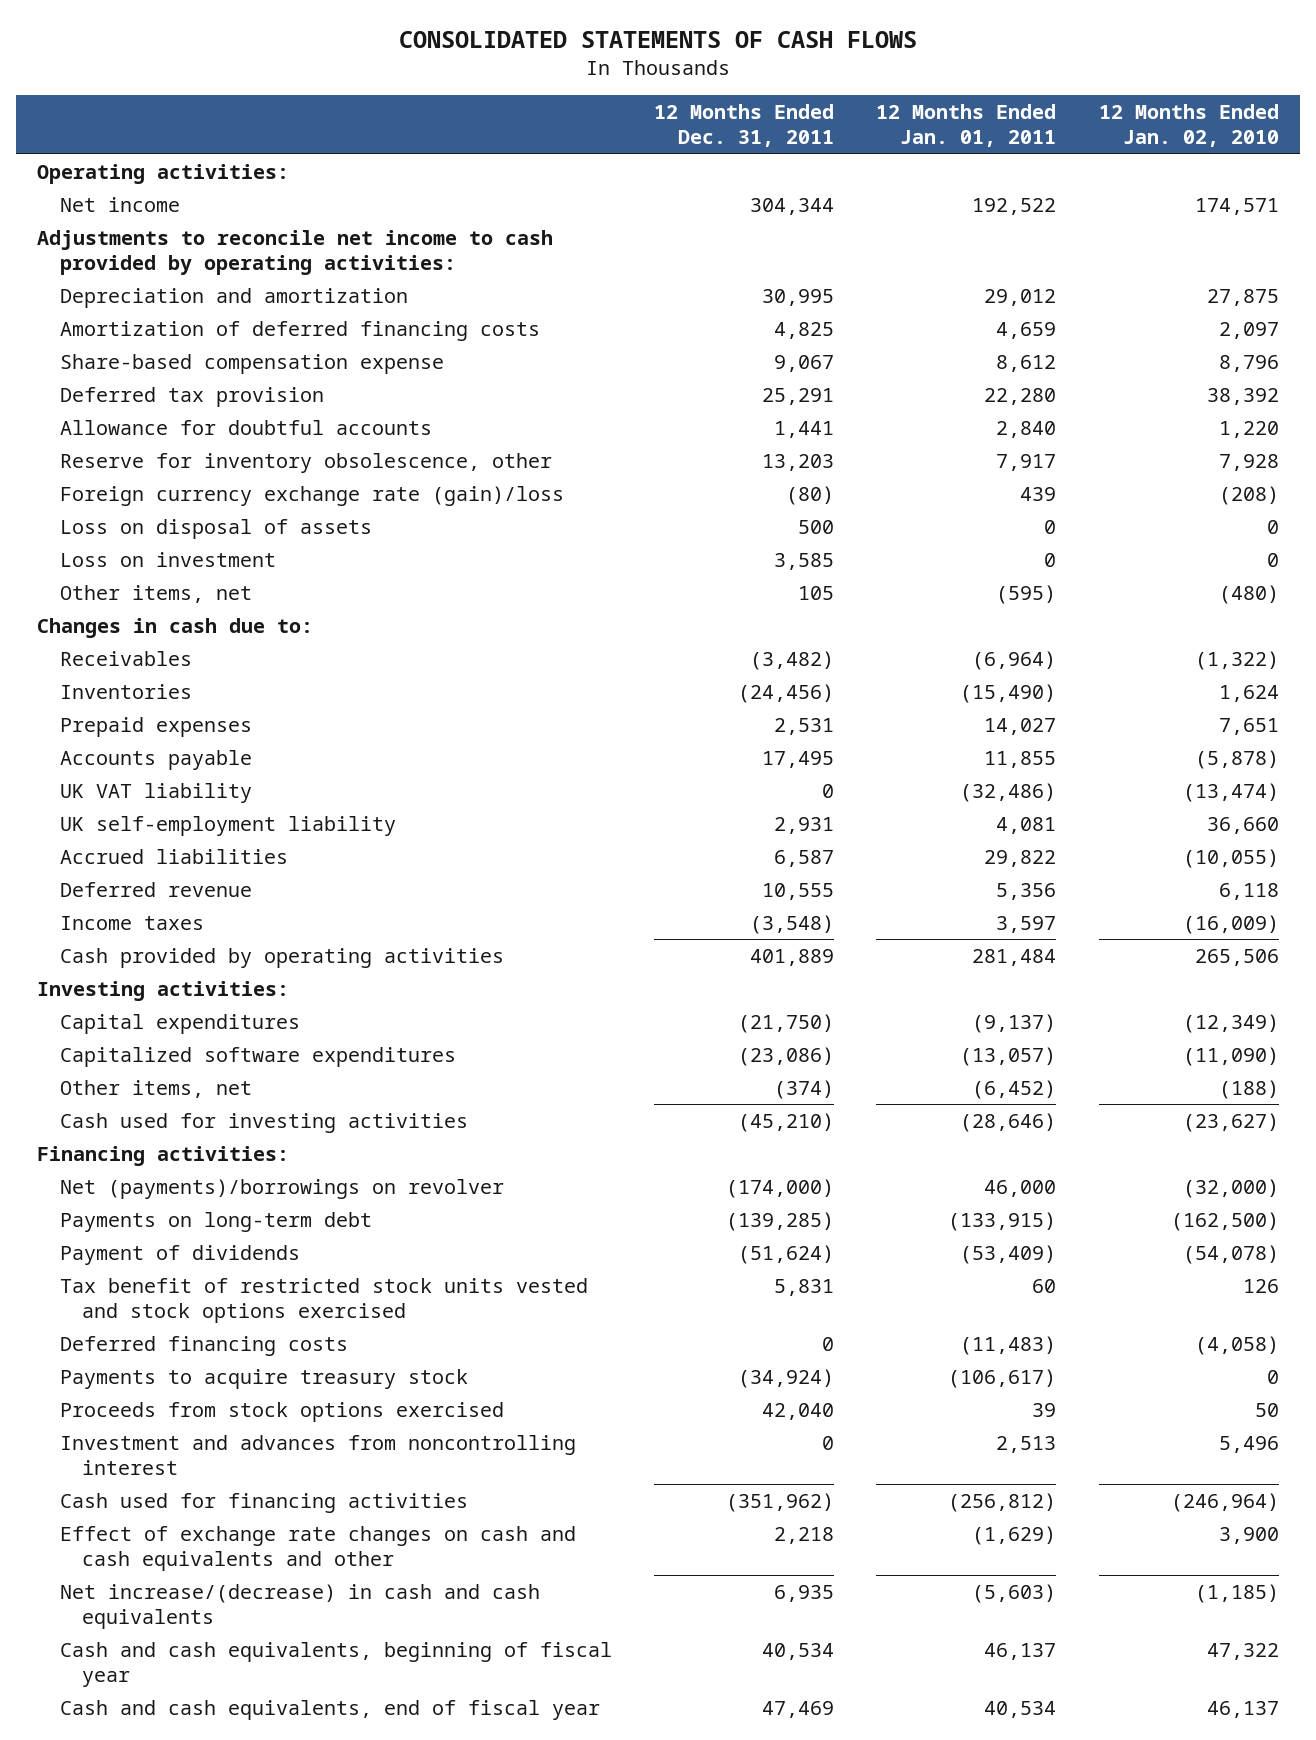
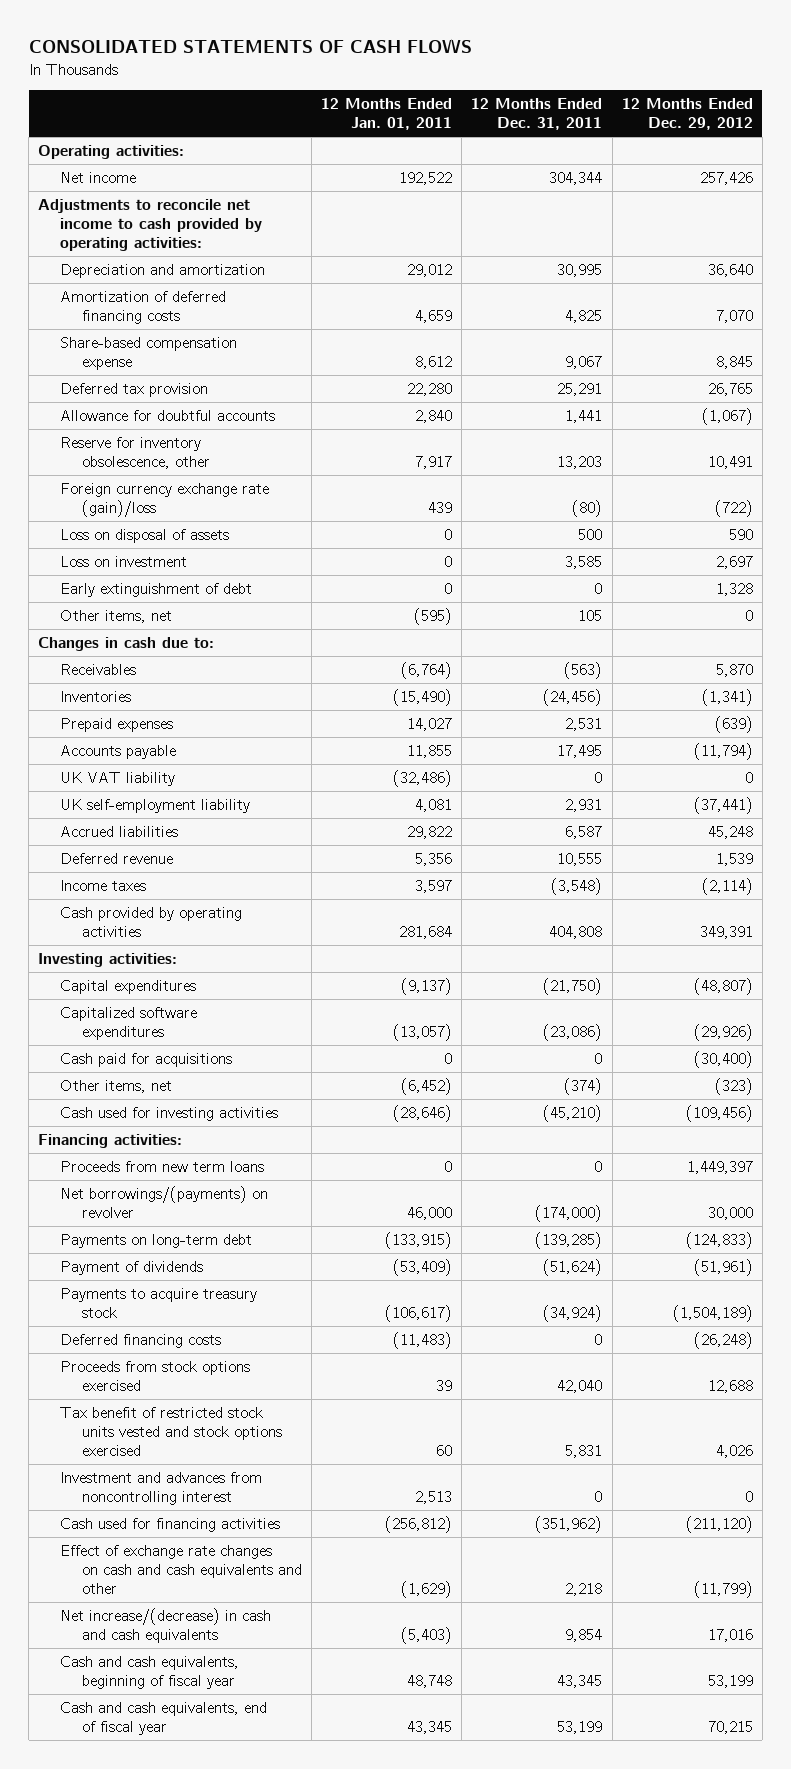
- | 12 Months Ended Dec. 31, 2011 | 12 Months Ended Jan. 01, 2011 | 12 Months Ended Jan. 02, 2010
+ | 12 Months Ended Jan. 01, 2011 | 12 Months Ended Dec. 31, 2011 | 12 Months Ended Dec. 29, 2012
+ Early extinguishment of debt | 0 | 0 | 1,328
- Receivables | (3,482) | (6,964) | (1,322)
+ Receivables | (6,764) | (563) | 5,870
- Cash provided by operating activities | 401,889 | 281,484 | 265,506
+ Cash provided by operating activities | 281,684 | 404,808 | 349,391
+ Cash paid for acquisitions | 0 | 0 | (30,400)
- Net (payments)/borrowings on revolver | (174,000) | 46,000 | (32,000)
+ Proceeds from new term loans | 0 | 0 | 1,449,397
+ Net borrowings/(payments) on revolver | 46,000 | (174,000) | 30,000
moved down: Deferred financing costs | (11,483) | 0 | (26,248)
moved down: Tax benefit of restricted stock units vested and stock options exercised | 60 | 5,831 | 4,026
- Net increase/(decrease) in cash and cash equivalents | 6,935 | (5,603) | (1,185)
- Cash and cash equivalents, beginning of fiscal year | 40,534 | 46,137 | 47,322
- Cash and cash equivalents, end of fiscal year | 47,469 | 40,534 | 46,137
+ Net increase/(decrease) in cash and cash equivalents | (5,403) | 9,854 | 17,016
+ Cash and cash equivalents, beginning of fiscal year | 48,748 | 43,345 | 53,199
+ Cash and cash equivalents, end of fiscal year | 43,345 | 53,199 | 70,215

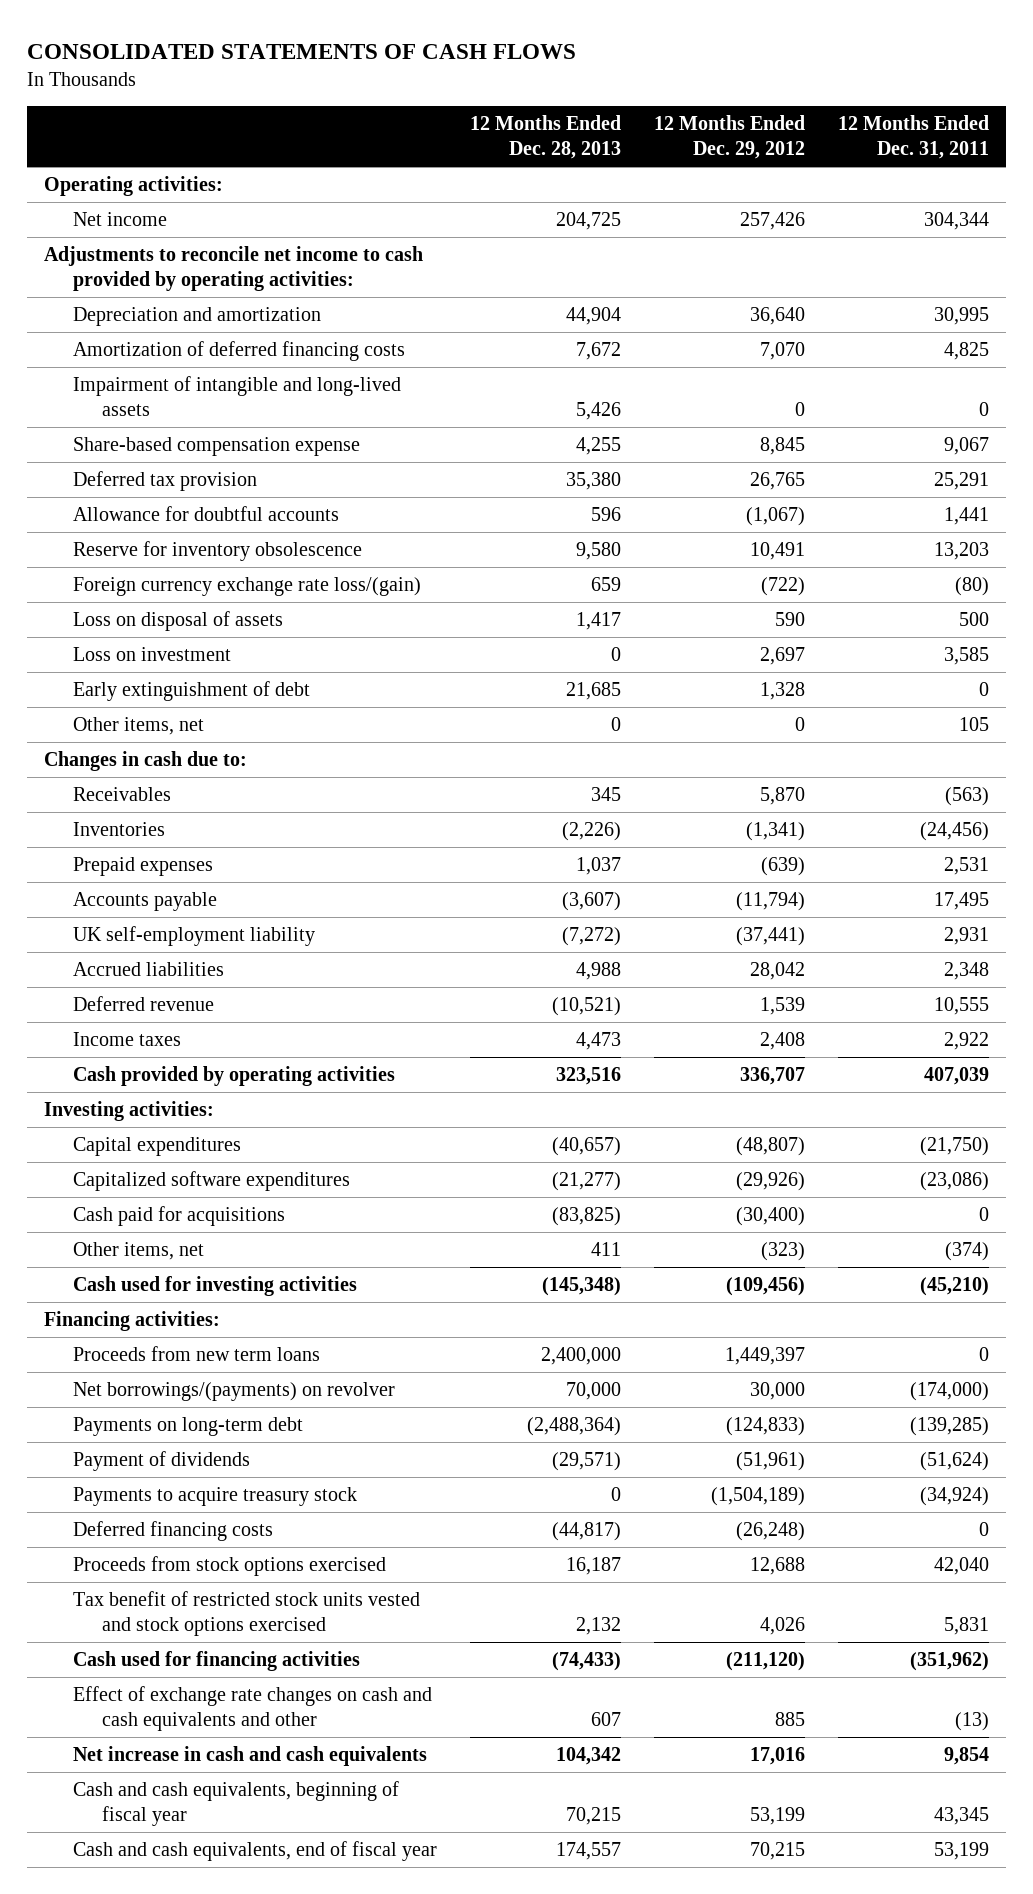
- | 12 Months Ended Jan. 01, 2011 | 12 Months Ended Dec. 31, 2011 | 12 Months Ended Dec. 29, 2012
+ | 12 Months Ended Dec. 28, 2013 | 12 Months Ended Dec. 29, 2012 | 12 Months Ended Dec. 31, 2011
+ Impairment of intangible and long-lived assets | 5,426 | 0 | 0
- Reserve for inventory obsolescence, other | 7,917 | 13,203 | 10,491
- Foreign currency exchange rate (gain)/loss | 439 | (80) | (722)
+ Reserve for inventory obsolescence | 9,580 | 10,491 | 13,203
+ Foreign currency exchange rate loss/(gain) | 659 | (722) | (80)
- UK VAT liability | (32,486) | 0 | 0
- Accrued liabilities | 29,822 | 6,587 | 45,248
+ Accrued liabilities | 4,988 | 28,042 | 2,348
- Income taxes | 3,597 | (3,548) | (2,114)
- Cash provided by operating activities | 281,684 | 404,808 | 349,391
+ Income taxes | 4,473 | 2,408 | 2,922
+ Cash provided by operating activities | 323,516 | 336,707 | 407,039
- Investment and advances from noncontrolling interest | 2,513 | 0 | 0
- Effect of exchange rate changes on cash and cash equivalents and other | (1,629) | 2,218 | (11,799)
- Net increase/(decrease) in cash and cash equivalents | (5,403) | 9,854 | 17,016
+ Effect of exchange rate changes on cash and cash equivalents and other | 607 | 885 | (13)
+ Net increase in cash and cash equivalents | 104,342 | 17,016 | 9,854

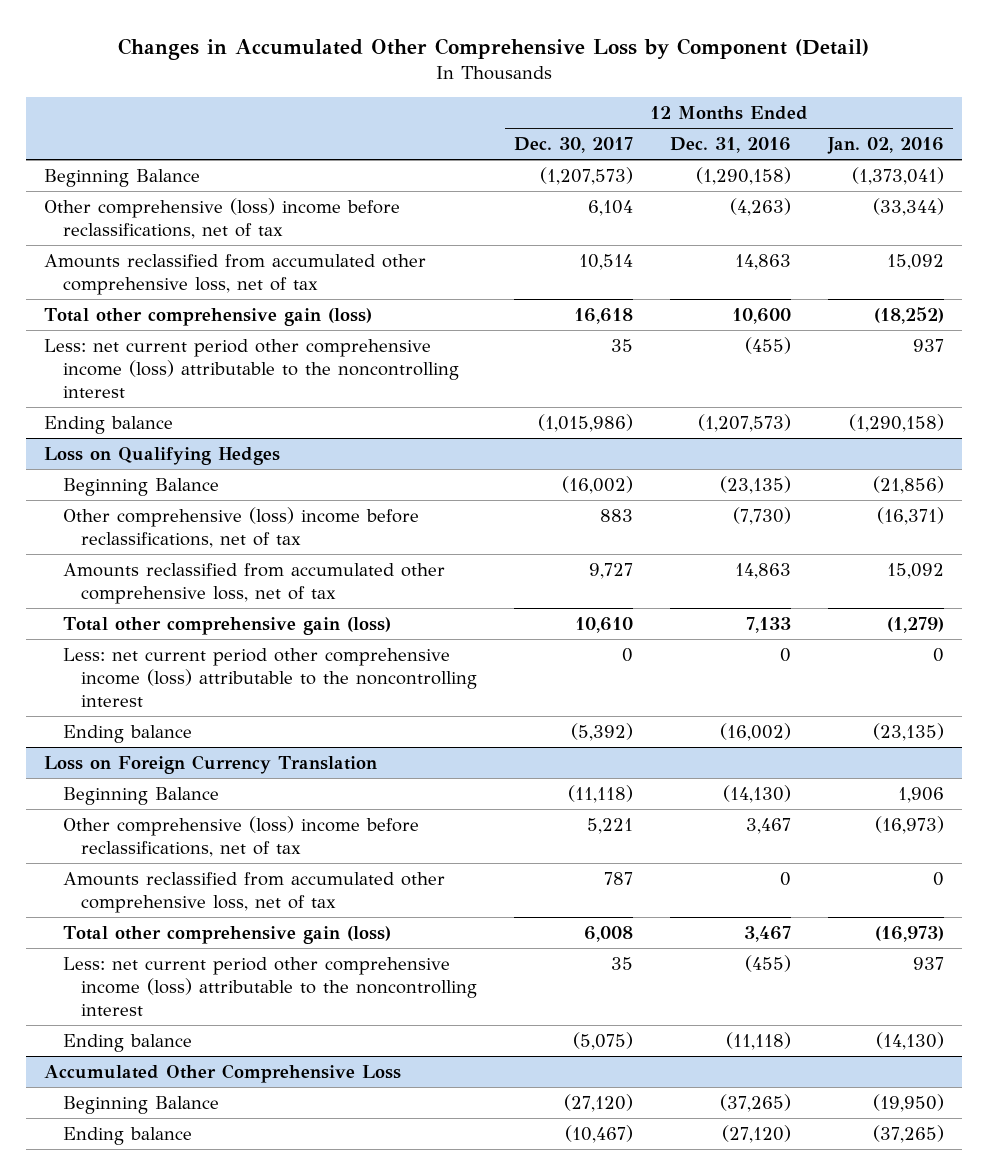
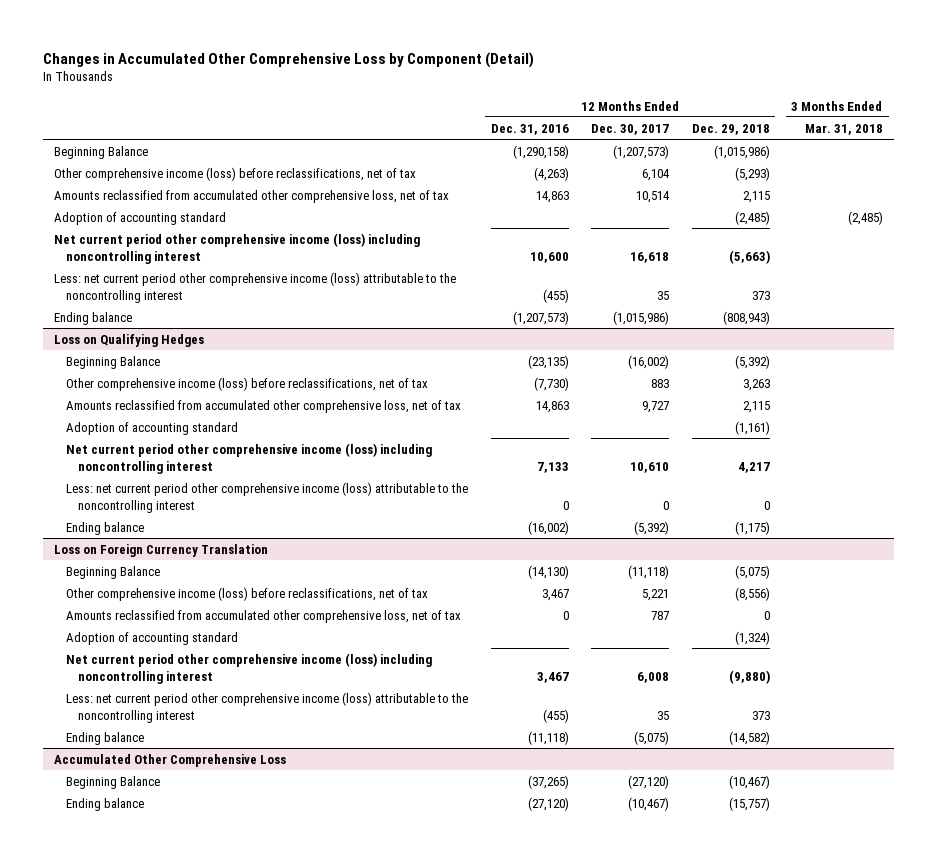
- | 12 Months Ended Dec. 30, 2017 | 12 Months Ended Dec. 31, 2016 | 12 Months Ended Jan. 02, 2016
+ | 12 Months Ended Dec. 31, 2016 | 12 Months Ended Dec. 30, 2017 | 12 Months Ended Dec. 29, 2018 | 3 Months Ended Mar. 31, 2018
- Other comprehensive (loss) income before reclassifications, net of tax | 6,104 | (4,263) | (33,344)
+ Other comprehensive income (loss) before reclassifications, net of tax | (4,263) | 6,104 | (5,293) |
- Total other comprehensive gain (loss) | 16,618 | 10,600 | (18,252)
+ Adoption of accounting standard | | | (2,485) | (2,485)
+ Net current period other comprehensive income (loss) including noncontrolling interest | 10,600 | 16,618 | (5,663) |
@ Loss on Qualifying Hedges
- Other comprehensive (loss) income before reclassifications, net of tax | 883 | (7,730) | (16,371)
+ Other comprehensive income (loss) before reclassifications, net of tax | (7,730) | 883 | 3,263 |
- Total other comprehensive gain (loss) | 10,610 | 7,133 | (1,279)
+ Adoption of accounting standard | | | (1,161) |
+ Net current period other comprehensive income (loss) including noncontrolling interest | 7,133 | 10,610 | 4,217 |
@ Loss on Foreign Currency Translation
- Other comprehensive (loss) income before reclassifications, net of tax | 5,221 | 3,467 | (16,973)
+ Other comprehensive income (loss) before reclassifications, net of tax | 3,467 | 5,221 | (8,556) |
- Total other comprehensive gain (loss) | 6,008 | 3,467 | (16,973)
+ Adoption of accounting standard | | | (1,324) |
+ Net current period other comprehensive income (loss) including noncontrolling interest | 3,467 | 6,008 | (9,880) |

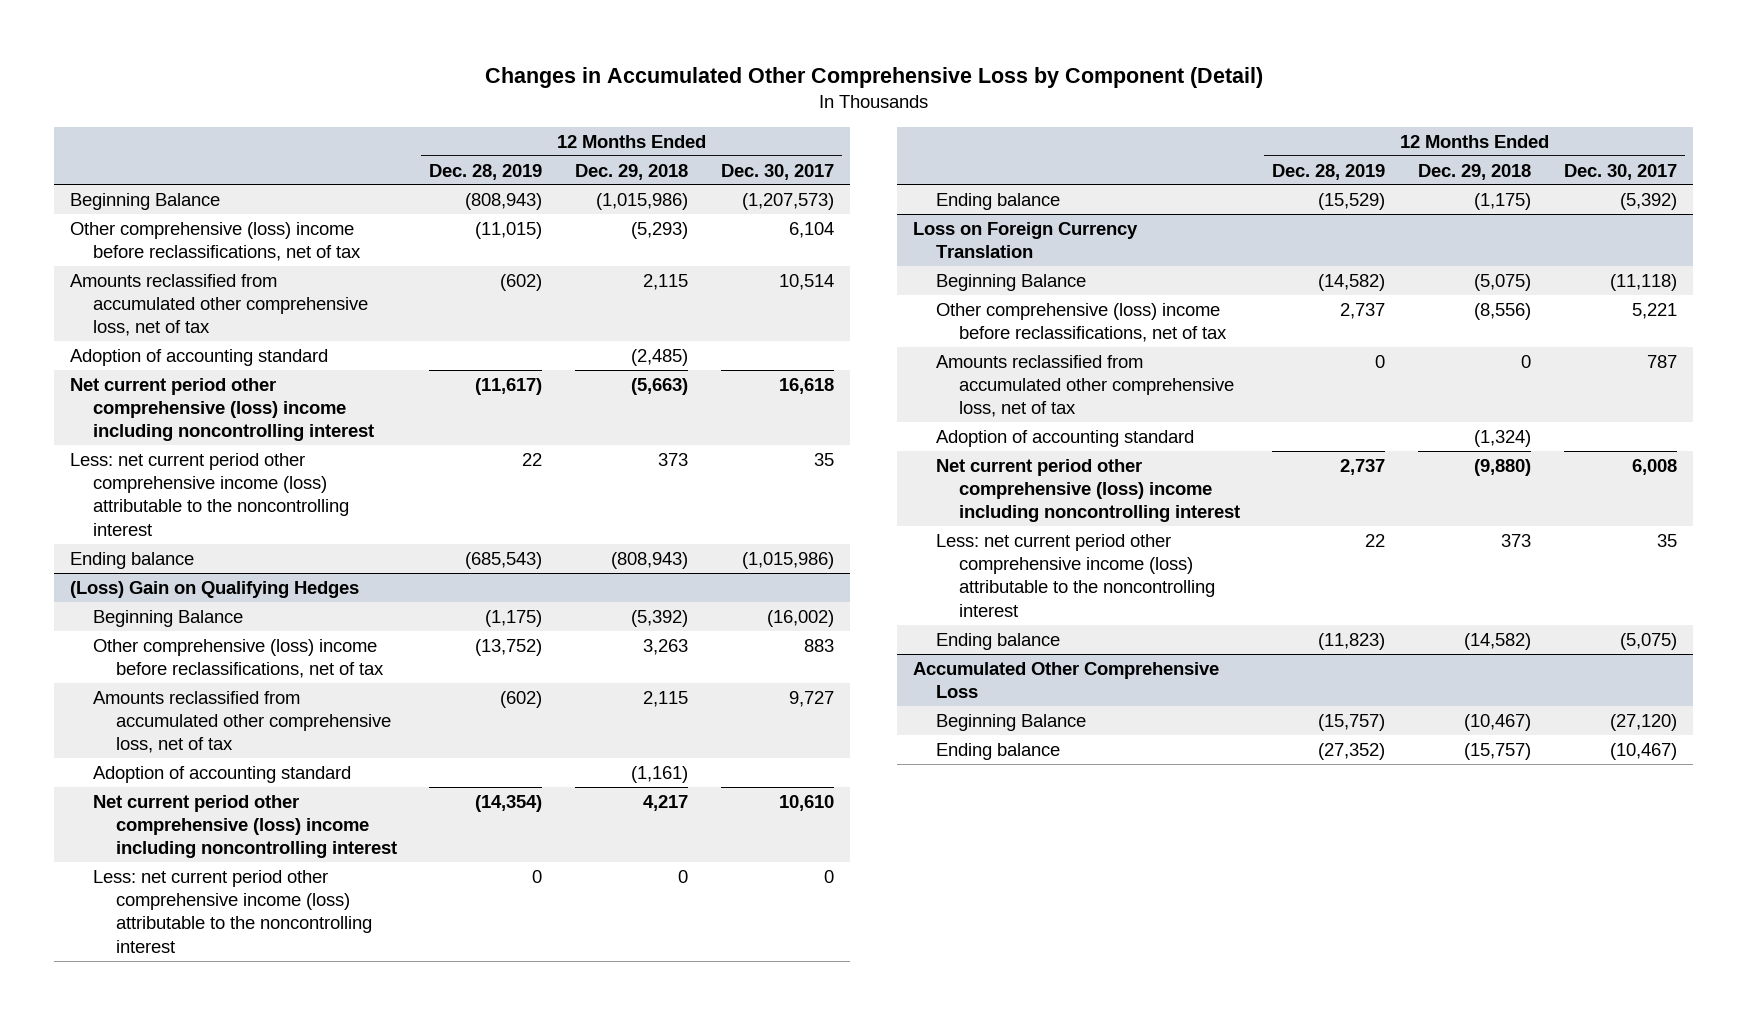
- | 12 Months Ended Dec. 31, 2016 | 12 Months Ended Dec. 30, 2017 | 12 Months Ended Dec. 29, 2018 | 3 Months Ended Mar. 31, 2018
+ | 12 Months Ended Dec. 28, 2019 | 12 Months Ended Dec. 29, 2018 | 12 Months Ended Dec. 30, 2017
- Other comprehensive income (loss) before reclassifications, net of tax | (4,263) | 6,104 | (5,293) |
+ Other comprehensive (loss) income before reclassifications, net of tax | (11,015) | (5,293) | 6,104
- Net current period other comprehensive income (loss) including noncontrolling interest | 10,600 | 16,618 | (5,663) |
+ Net current period other comprehensive (loss) income including noncontrolling interest | (11,617) | (5,663) | 16,618
- Loss on Qualifying Hedges
+ (Loss) Gain on Qualifying Hedges
- Other comprehensive income (loss) before reclassifications, net of tax | (7,730) | 883 | 3,263 |
+ Other comprehensive (loss) income before reclassifications, net of tax | (13,752) | 3,263 | 883
- Net current period other comprehensive income (loss) including noncontrolling interest | 7,133 | 10,610 | 4,217 |
+ Net current period other comprehensive (loss) income including noncontrolling interest | (14,354) | 4,217 | 10,610
@ Loss on Foreign Currency Translation
- Other comprehensive income (loss) before reclassifications, net of tax | 3,467 | 5,221 | (8,556) |
+ Other comprehensive (loss) income before reclassifications, net of tax | 2,737 | (8,556) | 5,221
- Net current period other comprehensive income (loss) including noncontrolling interest | 3,467 | 6,008 | (9,880) |
+ Net current period other comprehensive (loss) income including noncontrolling interest | 2,737 | (9,880) | 6,008

